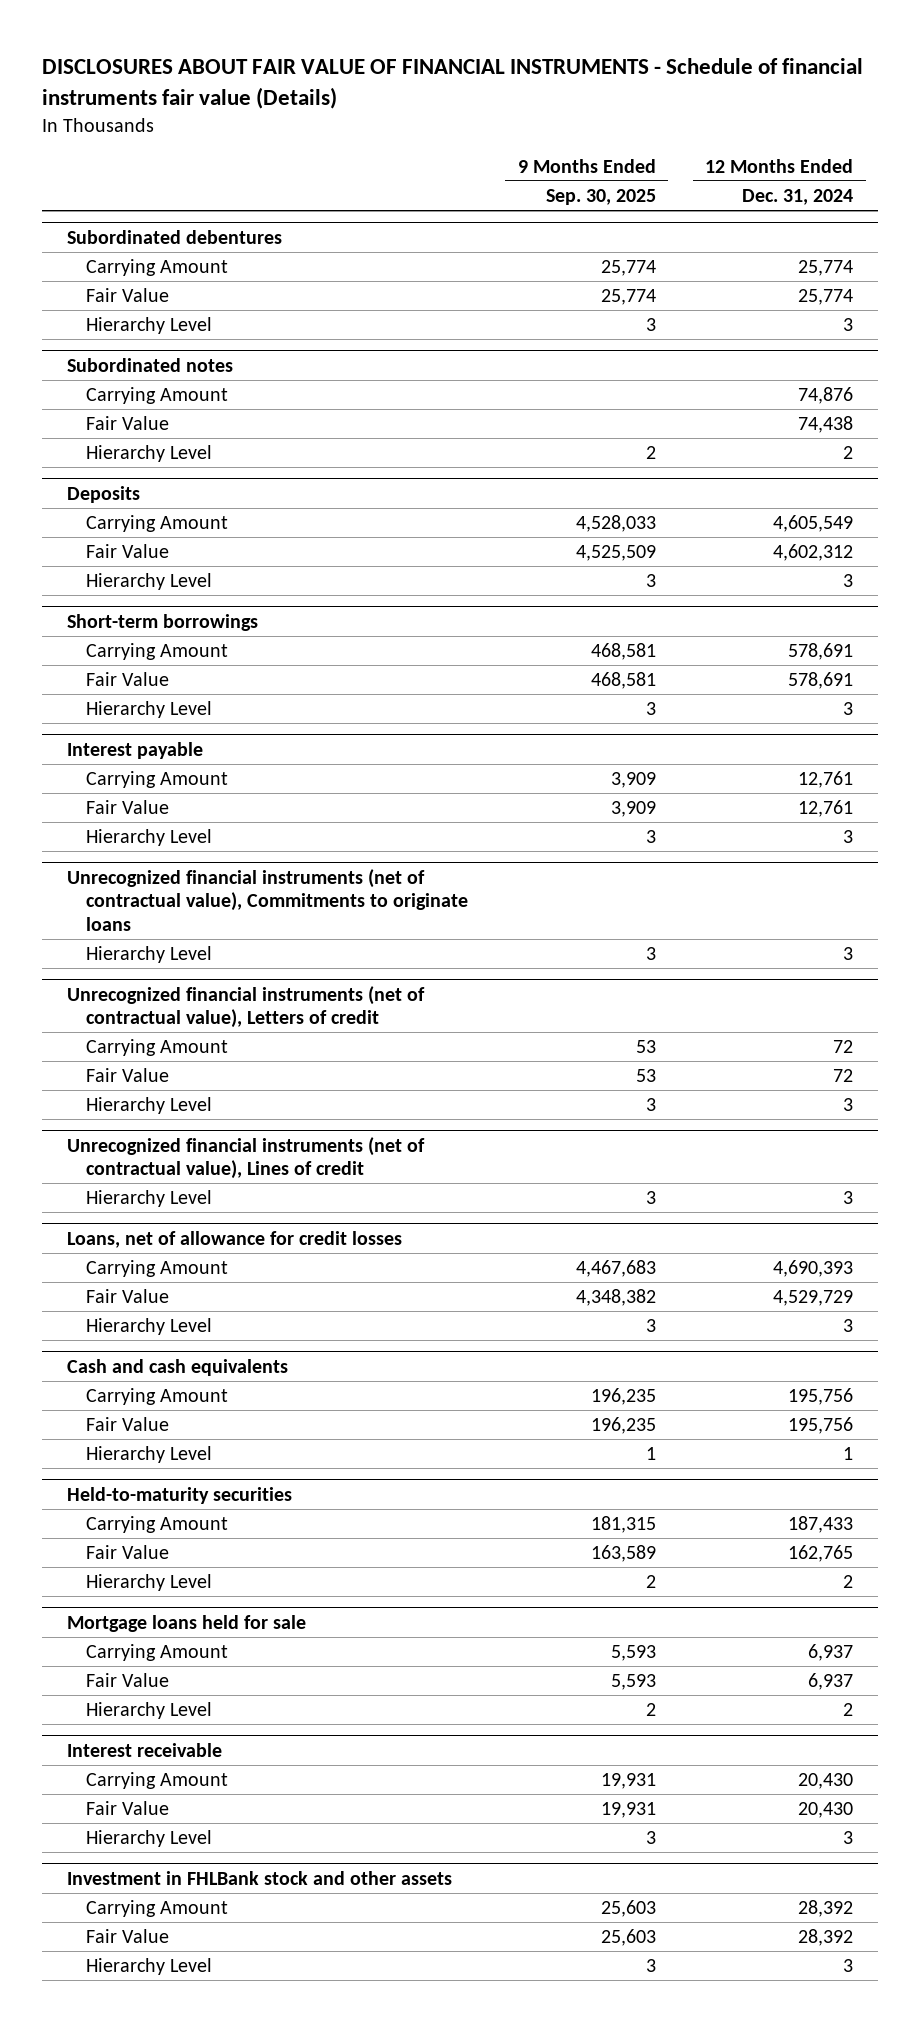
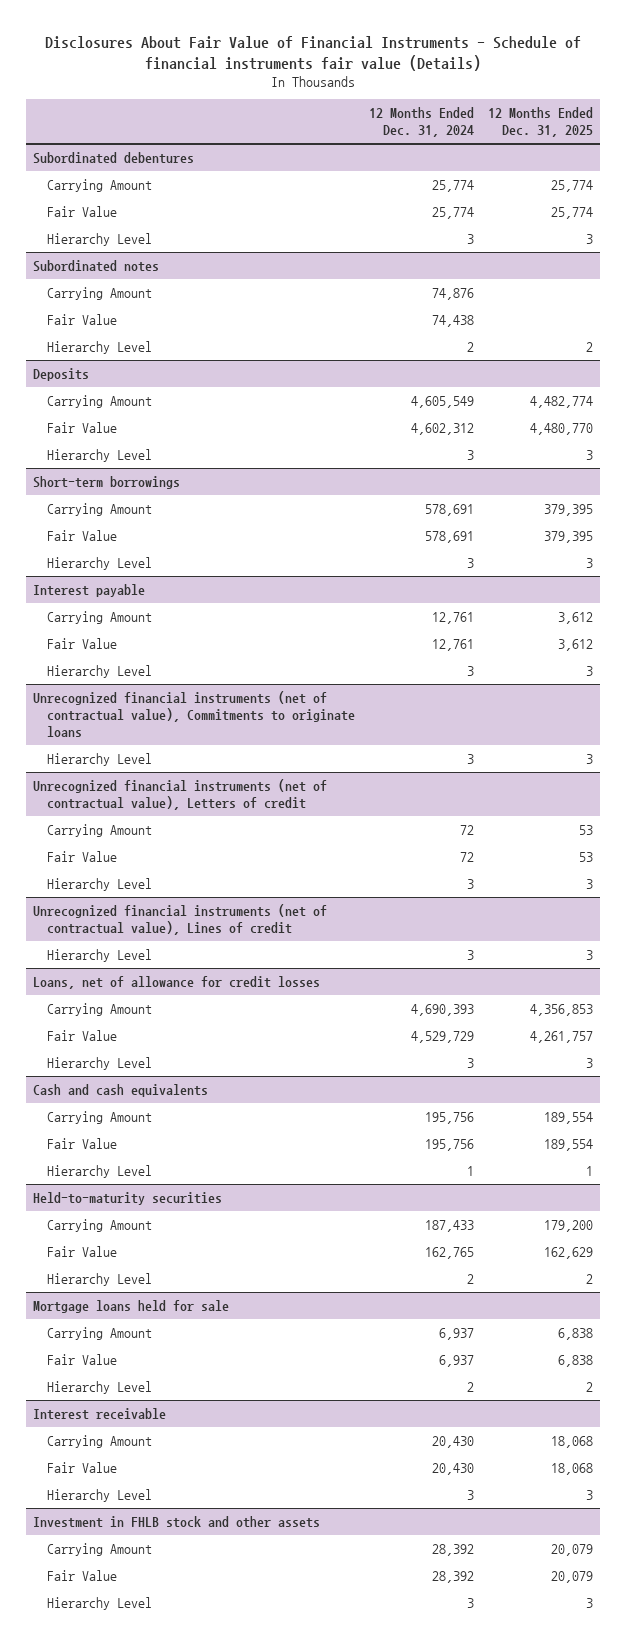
- DISCLOSURES ABOUT FAIR VALUE OF FINANCIAL INSTRUMENTS - Schedule of financial instruments fair value (Details)
+ Disclosures About Fair Value of Financial Instruments - Schedule of financial instruments fair value (Details)
- | 9 Months Ended Sep. 30, 2025 | 12 Months Ended Dec. 31, 2024
+ | 12 Months Ended Dec. 31, 2024 | 12 Months Ended Dec. 31, 2025
- Investment in FHLBank stock and other assets
+ Investment in FHLB stock and other assets

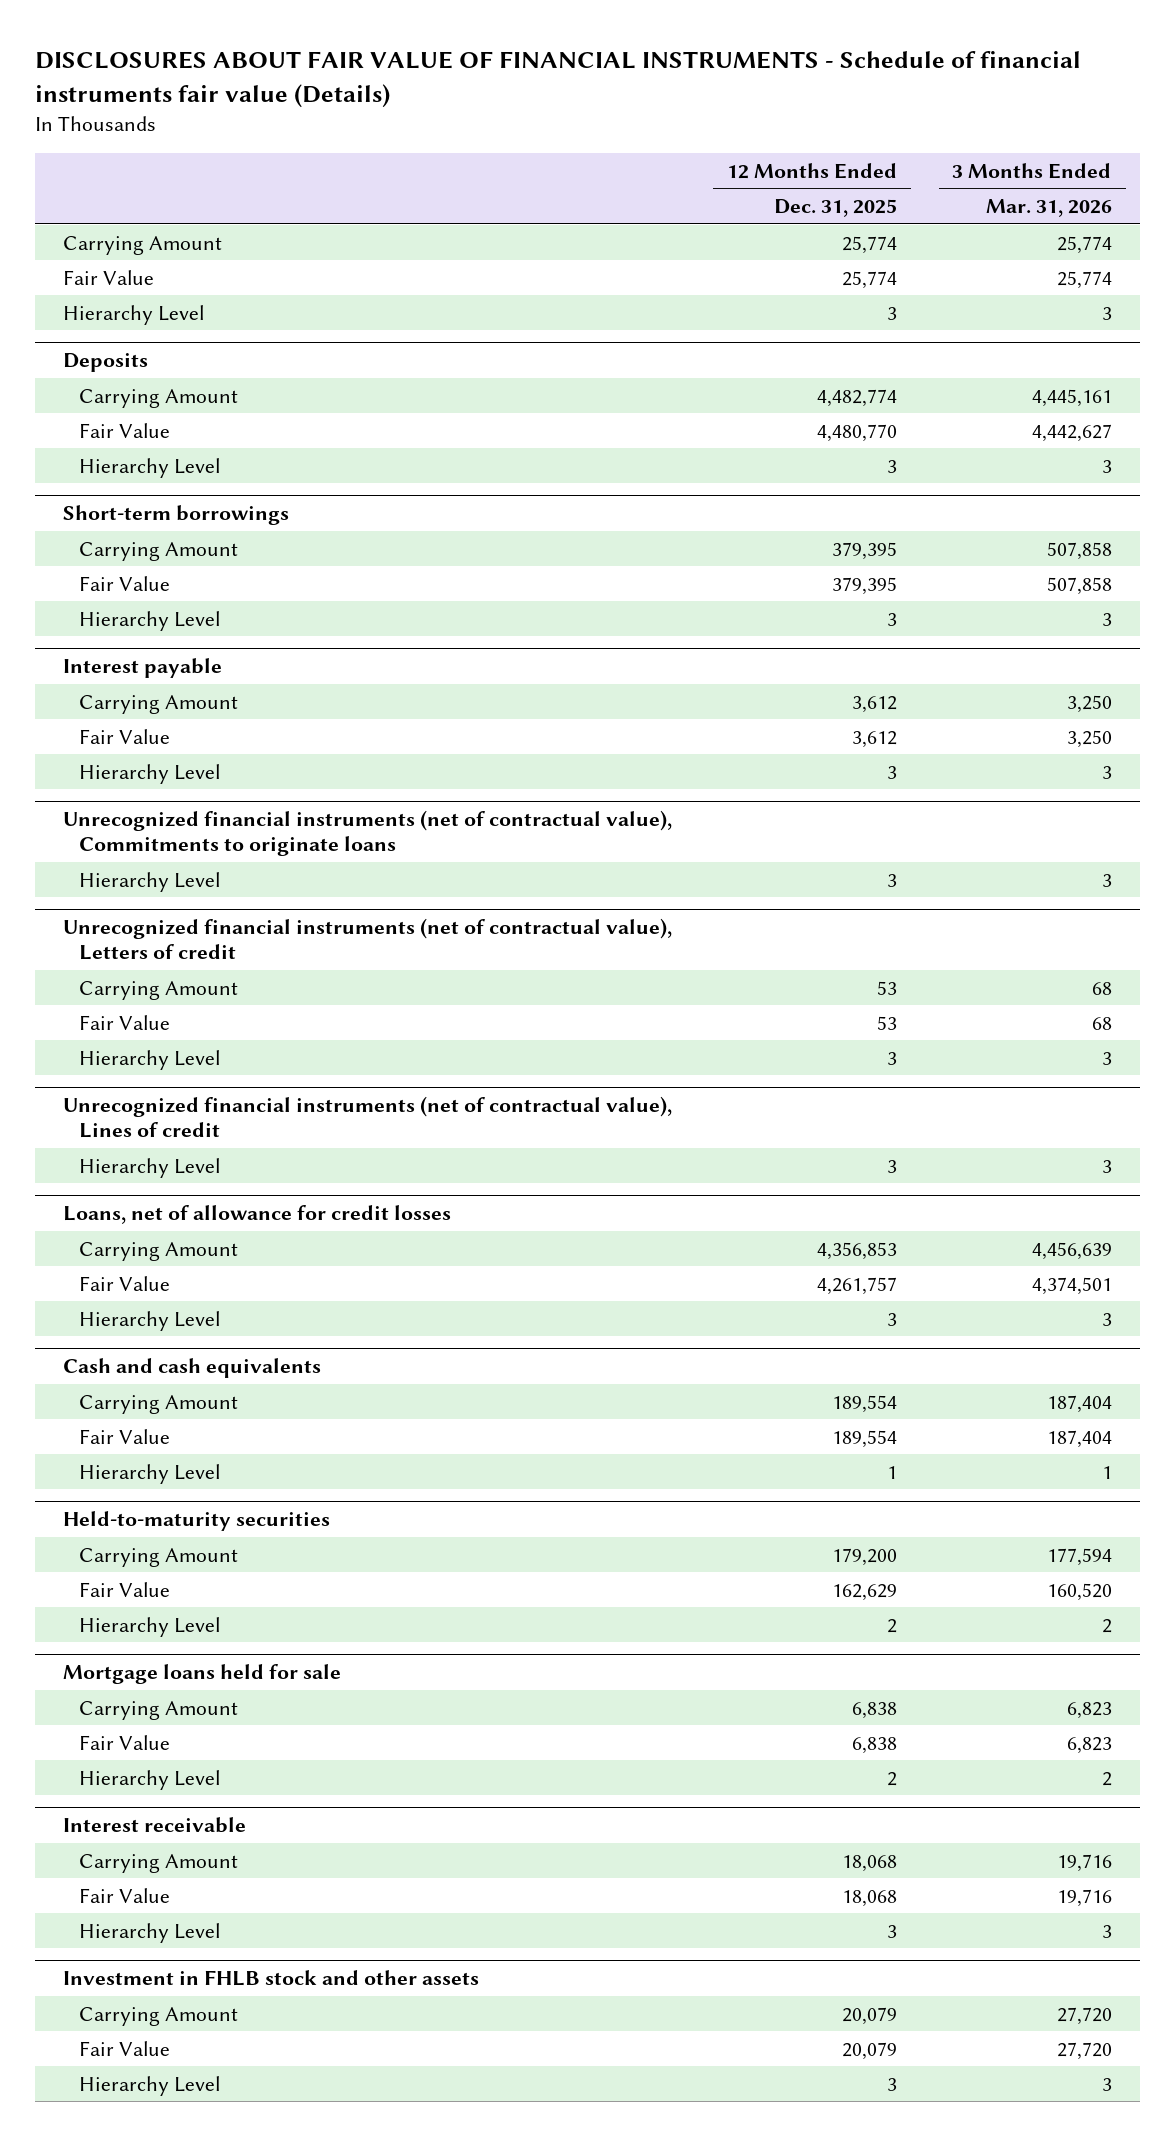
- Disclosures About Fair Value of Financial Instruments - Schedule of financial instruments fair value (Details)
+ DISCLOSURES ABOUT FAIR VALUE OF FINANCIAL INSTRUMENTS - Schedule of financial instruments fair value (Details)
- | 12 Months Ended Dec. 31, 2024 | 12 Months Ended Dec. 31, 2025
+ | 12 Months Ended Dec. 31, 2025 | 3 Months Ended Mar. 31, 2026
- Subordinated debentures
- Subordinated notes
- Carrying Amount | 74,876 |
- Fair Value | 74,438 |
- Hierarchy Level | 2 | 2

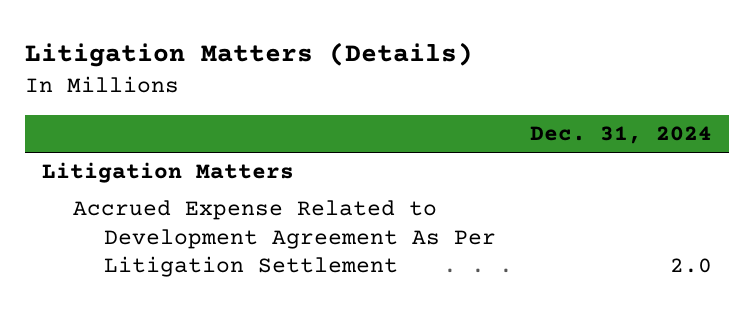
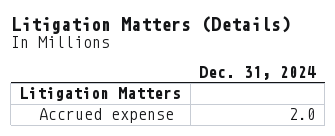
- Accrued Expense Related to Development Agreement As Per Litigation Settlement | 2.0
+ Accrued expense | 2.0

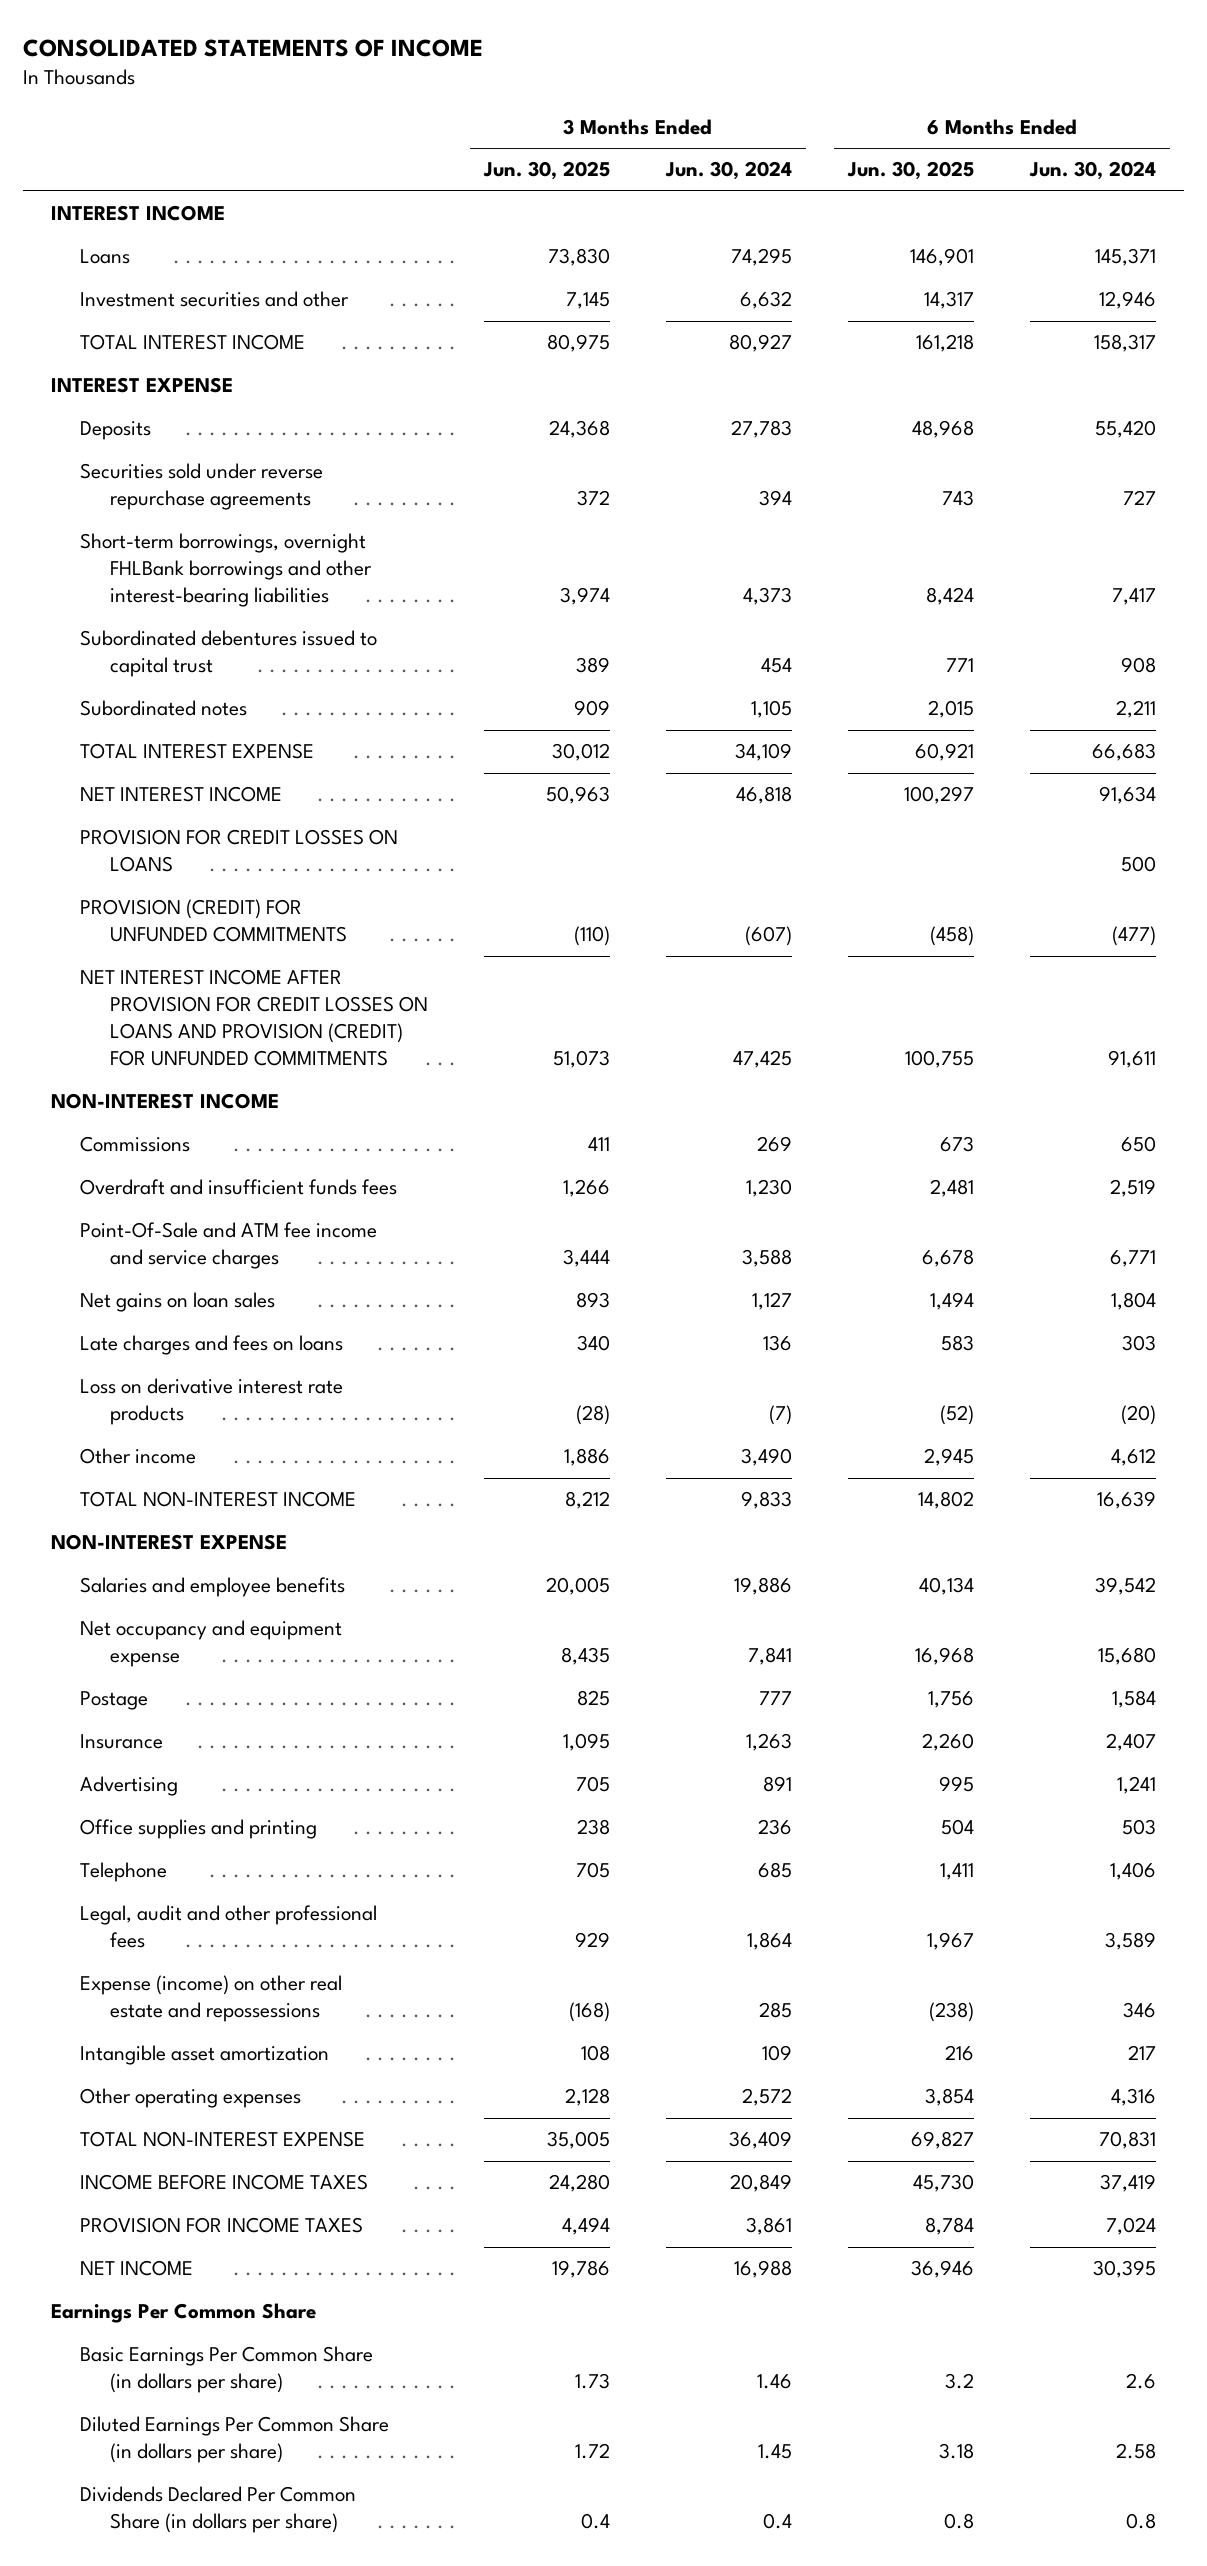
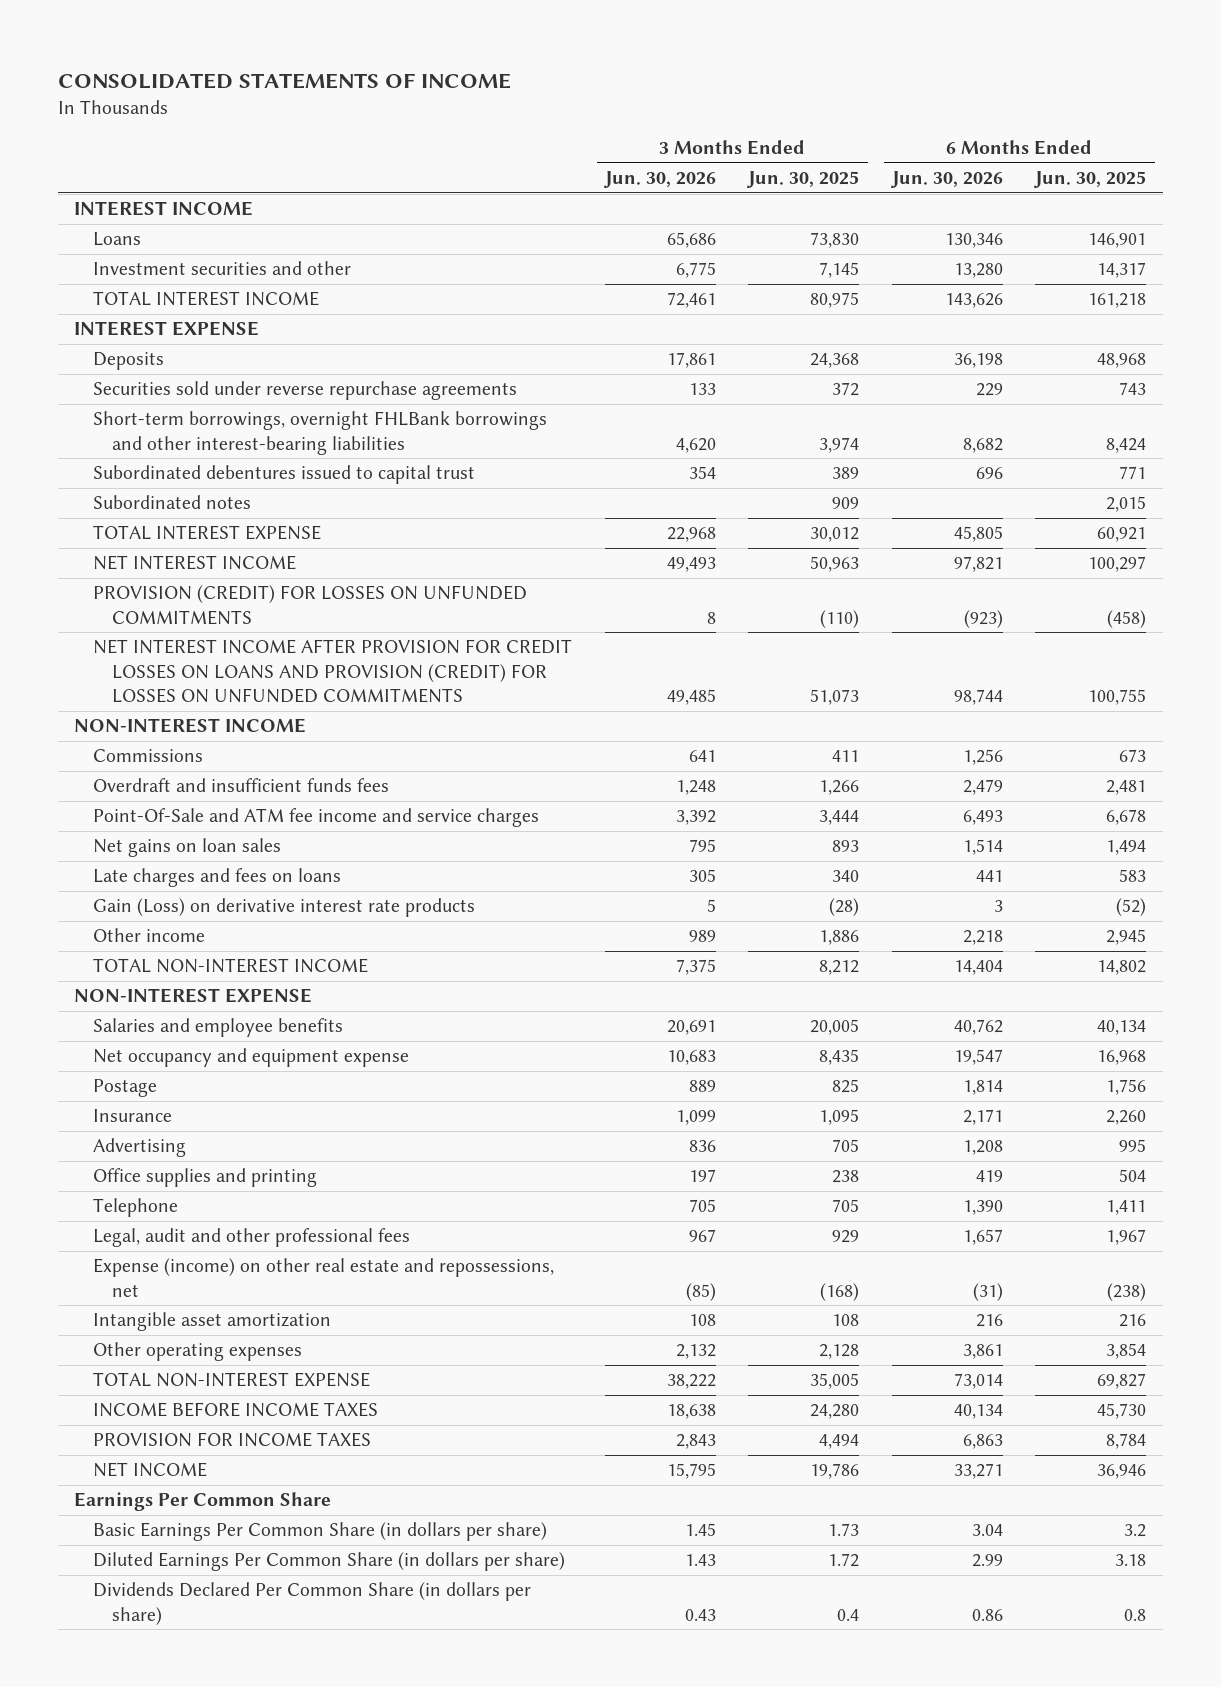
- | 3 Months Ended Jun. 30, 2025 | 3 Months Ended Jun. 30, 2024 | 6 Months Ended Jun. 30, 2025 | 6 Months Ended Jun. 30, 2024
+ | 3 Months Ended Jun. 30, 2026 | 3 Months Ended Jun. 30, 2025 | 6 Months Ended Jun. 30, 2026 | 6 Months Ended Jun. 30, 2025
- PROVISION FOR CREDIT LOSSES ON LOANS | | | | 500
- PROVISION (CREDIT) FOR UNFUNDED COMMITMENTS | (110) | (607) | (458) | (477)
- NET INTEREST INCOME AFTER PROVISION FOR CREDIT LOSSES ON LOANS AND PROVISION (CREDIT) FOR UNFUNDED COMMITMENTS | 51,073 | 47,425 | 100,755 | 91,611
+ PROVISION (CREDIT) FOR LOSSES ON UNFUNDED COMMITMENTS | 8 | (110) | (923) | (458)
+ NET INTEREST INCOME AFTER PROVISION FOR CREDIT LOSSES ON LOANS AND PROVISION (CREDIT) FOR LOSSES ON UNFUNDED COMMITMENTS | 49,485 | 51,073 | 98,744 | 100,755
- Loss on derivative interest rate products | (28) | (7) | (52) | (20)
+ Gain (Loss) on derivative interest rate products | 5 | (28) | 3 | (52)
- Expense (income) on other real estate and repossessions | (168) | 285 | (238) | 346
+ Expense (income) on other real estate and repossessions, net | (85) | (168) | (31) | (238)

